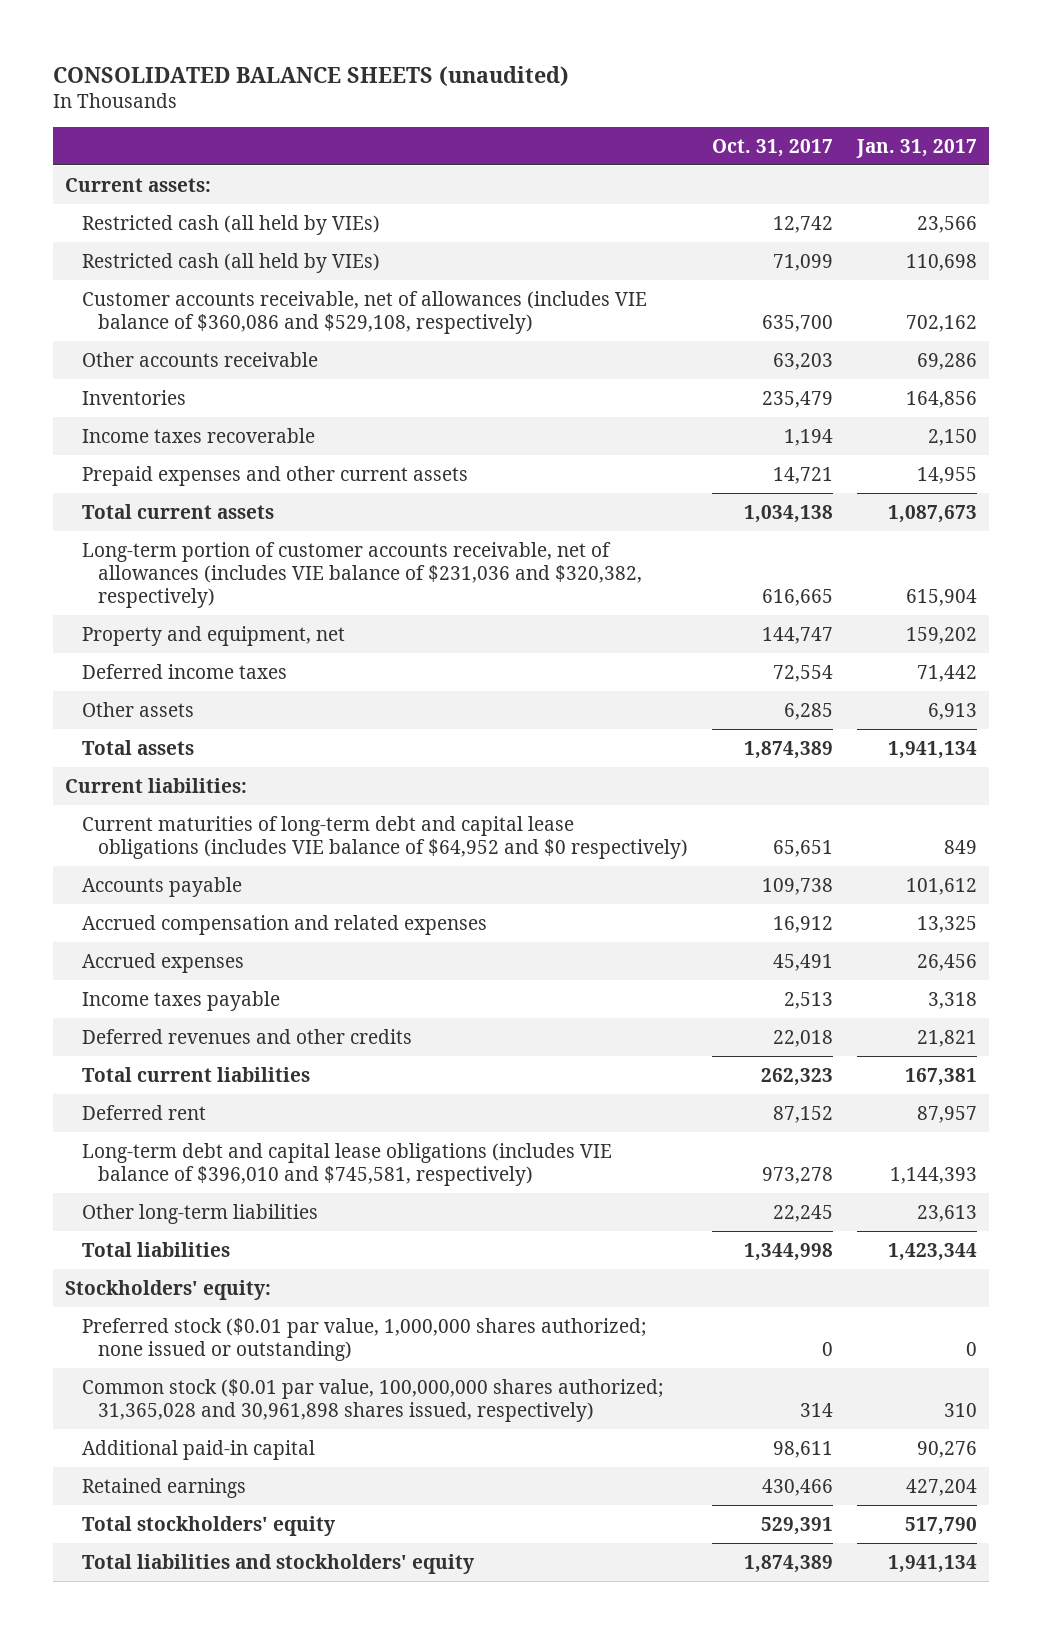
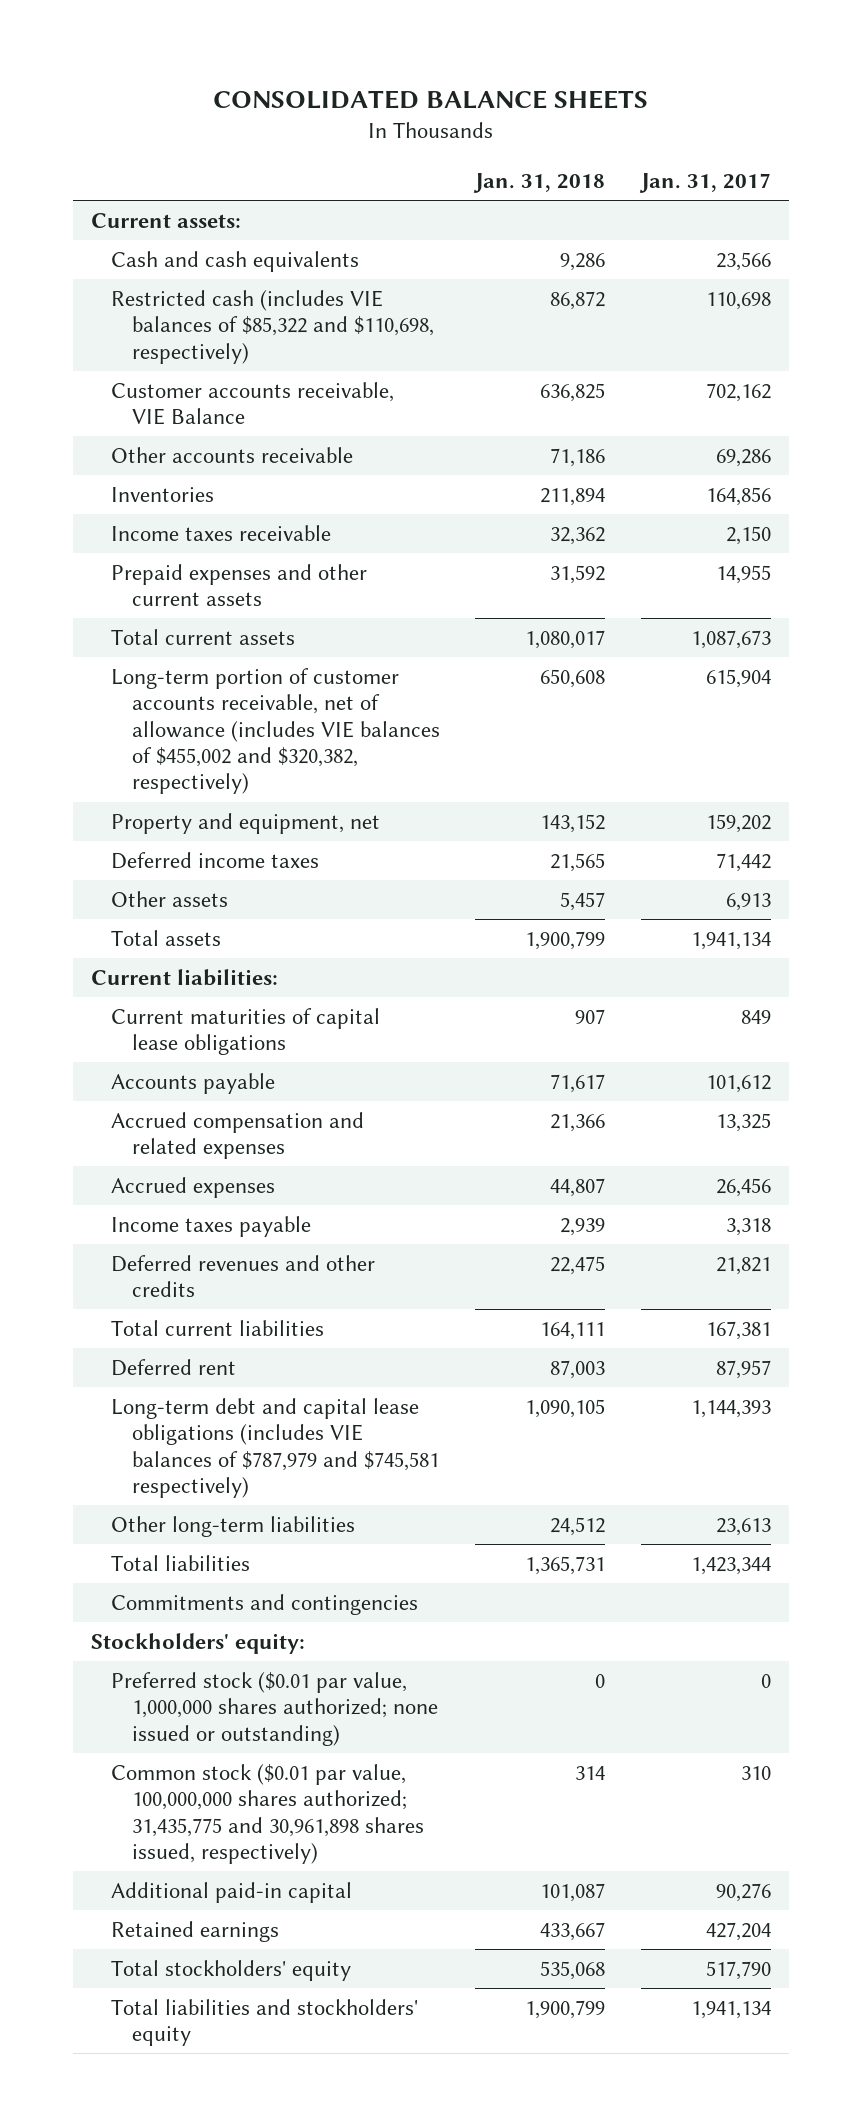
- CONSOLIDATED BALANCE SHEETS (unaudited)
+ CONSOLIDATED BALANCE SHEETS
- | Oct. 31, 2017 | Jan. 31, 2017
+ | Jan. 31, 2018 | Jan. 31, 2017
- Restricted cash (all held by VIEs) | 12,742 | 23,566
- Restricted cash (all held by VIEs) | 71,099 | 110,698
- Customer accounts receivable, net of allowances (includes VIE balance of $360,086 and $529,108, respectively) | 635,700 | 702,162
+ Cash and cash equivalents | 9,286 | 23,566
+ Restricted cash (includes VIE balances of $85,322 and $110,698, respectively) | 86,872 | 110,698
+ Customer accounts receivable, VIE Balance | 636,825 | 702,162
- Income taxes recoverable | 1,194 | 2,150
+ Income taxes receivable | 32,362 | 2,150
- Long-term portion of customer accounts receivable, net of allowances (includes VIE balance of $231,036 and $320,382, respectively) | 616,665 | 615,904
+ Long-term portion of customer accounts receivable, net of allowance (includes VIE balances of $455,002 and $320,382, respectively) | 650,608 | 615,904
- Current maturities of long-term debt and capital lease obligations (includes VIE balance of $64,952 and $0 respectively) | 65,651 | 849
+ Current maturities of capital lease obligations | 907 | 849
- Long-term debt and capital lease obligations (includes VIE balance of $396,010 and $745,581, respectively) | 973,278 | 1,144,393
+ Long-term debt and capital lease obligations (includes VIE balances of $787,979 and $745,581 respectively) | 1,090,105 | 1,144,393
+ Commitments and contingencies
- Common stock ($0.01 par value, 100,000,000 shares authorized; 31,365,028 and 30,961,898 shares issued, respectively) | 314 | 310
+ Common stock ($0.01 par value, 100,000,000 shares authorized; 31,435,775 and 30,961,898 shares issued, respectively) | 314 | 310

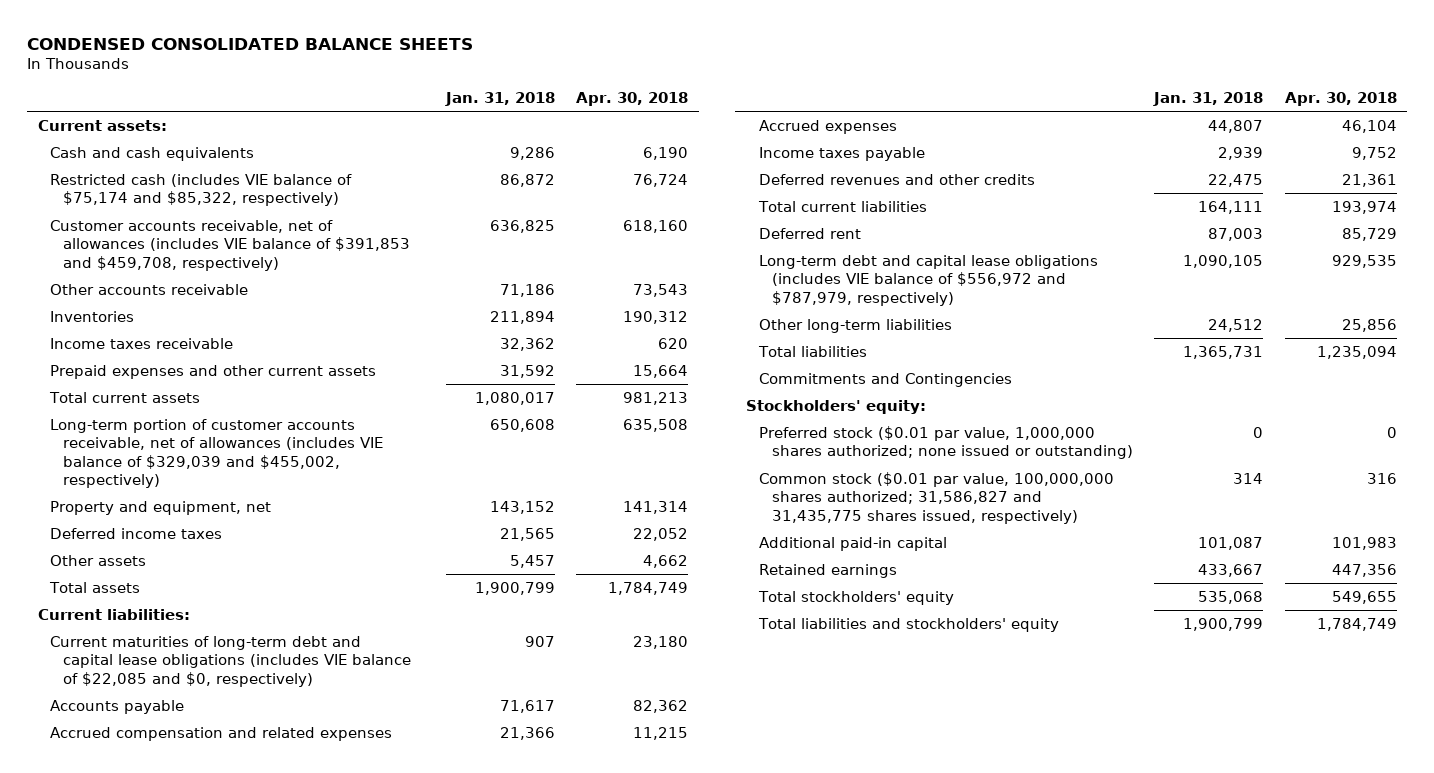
- CONSOLIDATED BALANCE SHEETS
+ CONDENSED CONSOLIDATED BALANCE SHEETS
- | Jan. 31, 2018 | Jan. 31, 2017
+ | Jan. 31, 2018 | Apr. 30, 2018
- Restricted cash (includes VIE balances of $85,322 and $110,698, respectively) | 86,872 | 110,698
- Customer accounts receivable, VIE Balance | 636,825 | 702,162
+ Restricted cash (includes VIE balance of $75,174 and $85,322, respectively) | 86,872 | 76,724
+ Customer accounts receivable, net of allowances (includes VIE balance of $391,853 and $459,708, respectively) | 636,825 | 618,160
- Long-term portion of customer accounts receivable, net of allowance (includes VIE balances of $455,002 and $320,382, respectively) | 650,608 | 615,904
+ Long-term portion of customer accounts receivable, net of allowances (includes VIE balance of $329,039 and $455,002, respectively) | 650,608 | 635,508
- Current maturities of capital lease obligations | 907 | 849
+ Current maturities of long-term debt and capital lease obligations (includes VIE balance of $22,085 and $0, respectively) | 907 | 23,180
- Long-term debt and capital lease obligations (includes VIE balances of $787,979 and $745,581 respectively) | 1,090,105 | 1,144,393
+ Long-term debt and capital lease obligations (includes VIE balance of $556,972 and $787,979, respectively) | 1,090,105 | 929,535
- Commitments and contingencies
+ Commitments and Contingencies
- Common stock ($0.01 par value, 100,000,000 shares authorized; 31,435,775 and 30,961,898 shares issued, respectively) | 314 | 310
+ Common stock ($0.01 par value, 100,000,000 shares authorized; 31,586,827 and 31,435,775 shares issued, respectively) | 314 | 316

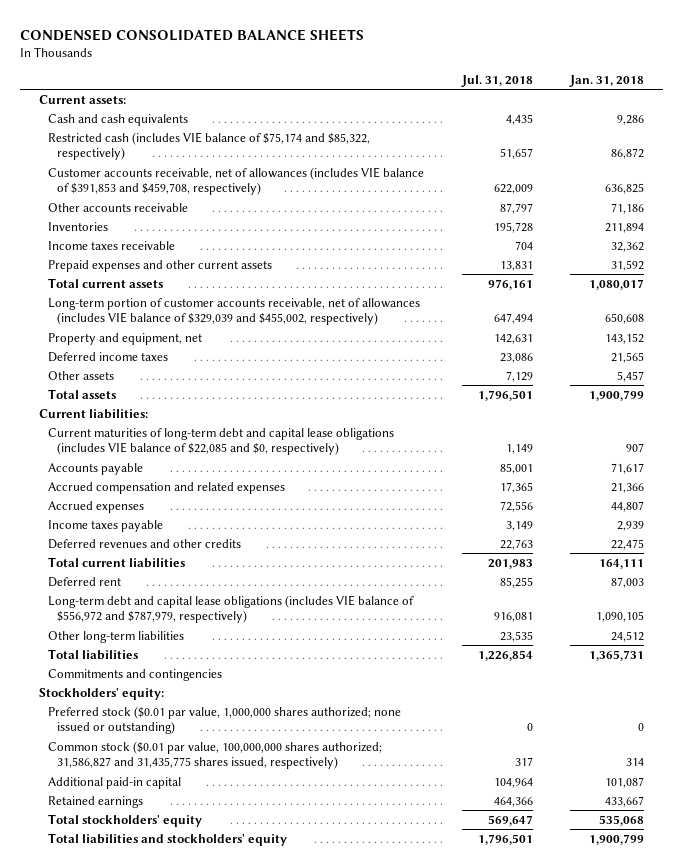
- | Jan. 31, 2018 | Apr. 30, 2018
+ | Jul. 31, 2018 | Jan. 31, 2018
- Commitments and Contingencies
+ Commitments and contingencies

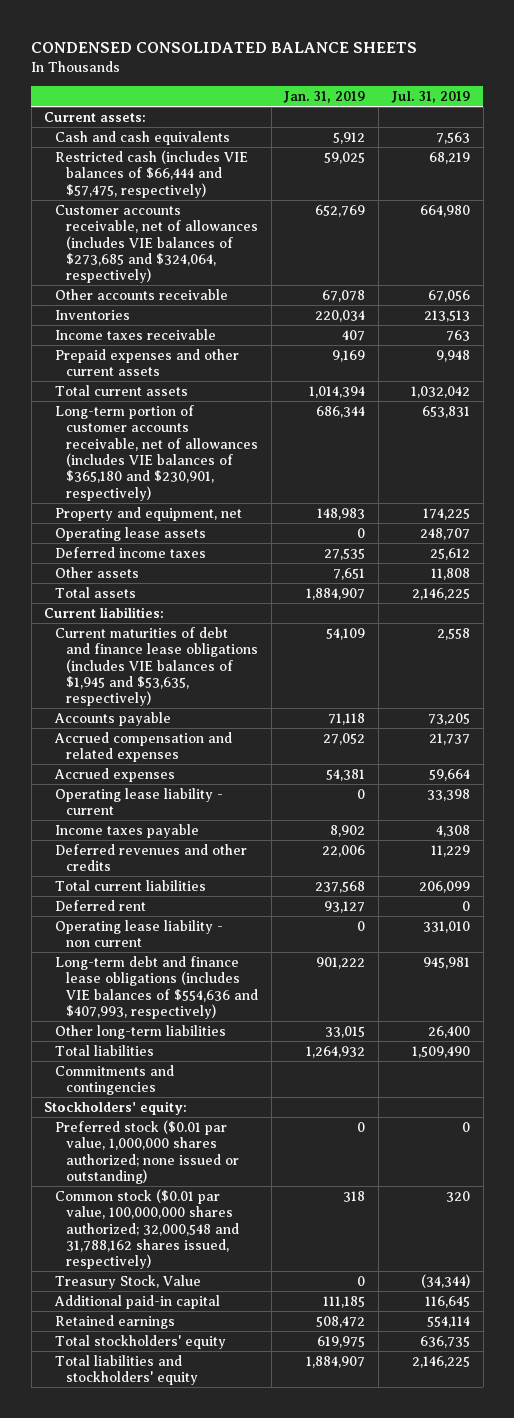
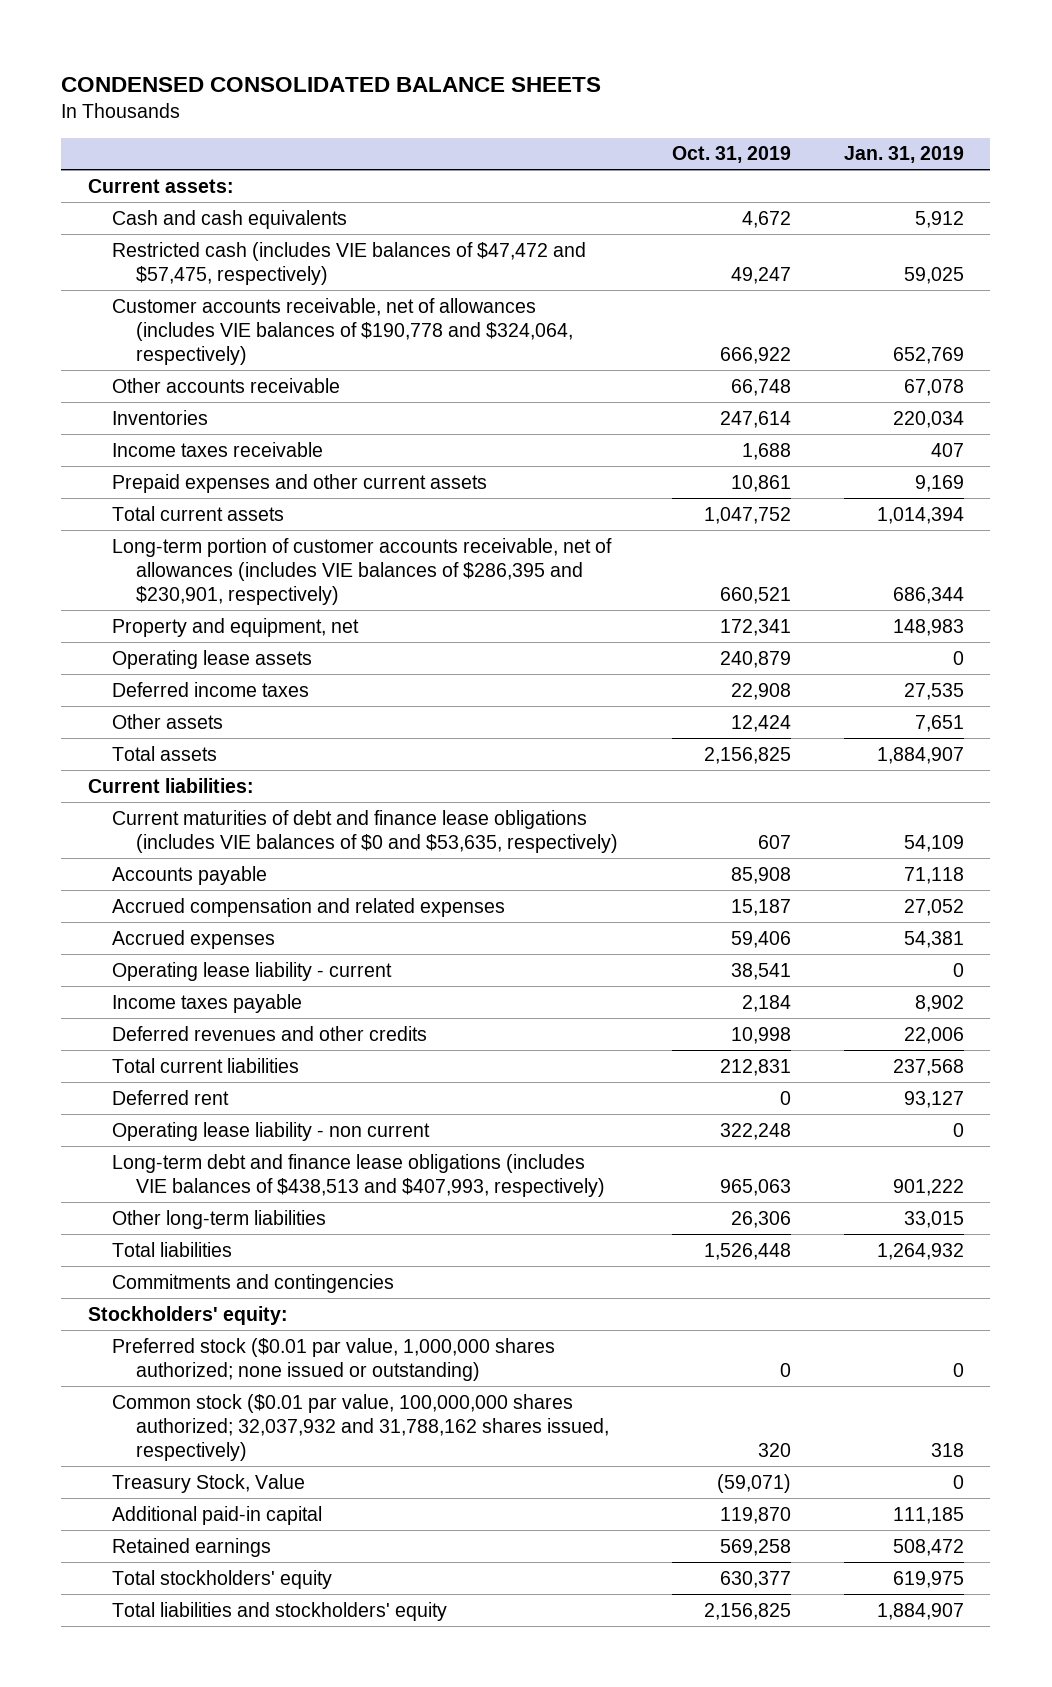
- | Jan. 31, 2019 | Jul. 31, 2019
+ | Oct. 31, 2019 | Jan. 31, 2019
- Restricted cash (includes VIE balances of $66,444 and $57,475, respectively) | 59,025 | 68,219
- Customer accounts receivable, net of allowances (includes VIE balances of $273,685 and $324,064, respectively) | 652,769 | 664,980
+ Restricted cash (includes VIE balances of $47,472 and $57,475, respectively) | 49,247 | 59,025
+ Customer accounts receivable, net of allowances (includes VIE balances of $190,778 and $324,064, respectively) | 666,922 | 652,769
- Long-term portion of customer accounts receivable, net of allowances (includes VIE balances of $365,180 and $230,901, respectively) | 686,344 | 653,831
+ Long-term portion of customer accounts receivable, net of allowances (includes VIE balances of $286,395 and $230,901, respectively) | 660,521 | 686,344
- Current maturities of debt and finance lease obligations (includes VIE balances of $1,945 and $53,635, respectively) | 54,109 | 2,558
+ Current maturities of debt and finance lease obligations (includes VIE balances of $0 and $53,635, respectively) | 607 | 54,109
- Long-term debt and finance lease obligations (includes VIE balances of $554,636 and $407,993, respectively) | 901,222 | 945,981
+ Long-term debt and finance lease obligations (includes VIE balances of $438,513 and $407,993, respectively) | 965,063 | 901,222
- Common stock ($0.01 par value, 100,000,000 shares authorized; 32,000,548 and 31,788,162 shares issued, respectively) | 318 | 320
+ Common stock ($0.01 par value, 100,000,000 shares authorized; 32,037,932 and 31,788,162 shares issued, respectively) | 320 | 318

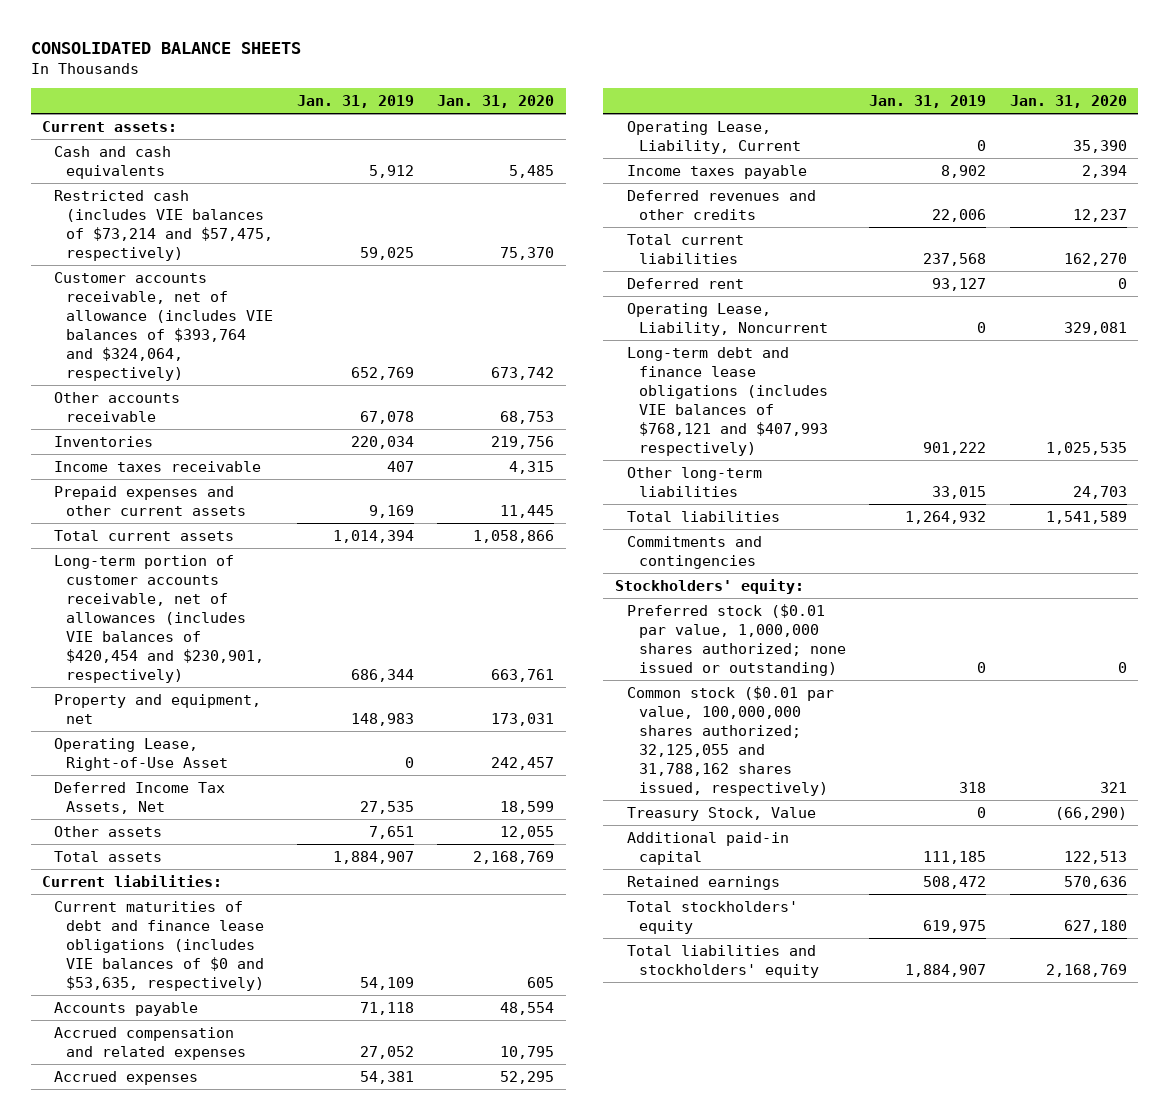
- CONDENSED CONSOLIDATED BALANCE SHEETS
+ CONSOLIDATED BALANCE SHEETS
- | Oct. 31, 2019 | Jan. 31, 2019
+ | Jan. 31, 2019 | Jan. 31, 2020
- Restricted cash (includes VIE balances of $47,472 and $57,475, respectively) | 49,247 | 59,025
- Customer accounts receivable, net of allowances (includes VIE balances of $190,778 and $324,064, respectively) | 666,922 | 652,769
+ Restricted cash (includes VIE balances of $73,214 and $57,475, respectively) | 59,025 | 75,370
+ Customer accounts receivable, net of allowance (includes VIE balances of $393,764 and $324,064, respectively) | 652,769 | 673,742
- Long-term portion of customer accounts receivable, net of allowances (includes VIE balances of $286,395 and $230,901, respectively) | 660,521 | 686,344
+ Long-term portion of customer accounts receivable, net of allowances (includes VIE balances of $420,454 and $230,901, respectively) | 686,344 | 663,761
- Operating lease assets | 240,879 | 0
- Deferred income taxes | 22,908 | 27,535
+ Operating Lease, Right-of-Use Asset | 0 | 242,457
+ Deferred Income Tax Assets, Net | 27,535 | 18,599
- Operating lease liability - current | 38,541 | 0
+ Operating Lease, Liability, Current | 0 | 35,390
- Operating lease liability - non current | 322,248 | 0
- Long-term debt and finance lease obligations (includes VIE balances of $438,513 and $407,993, respectively) | 965,063 | 901,222
+ Operating Lease, Liability, Noncurrent | 0 | 329,081
+ Long-term debt and finance lease obligations (includes VIE balances of $768,121 and $407,993 respectively) | 901,222 | 1,025,535
- Common stock ($0.01 par value, 100,000,000 shares authorized; 32,037,932 and 31,788,162 shares issued, respectively) | 320 | 318
+ Common stock ($0.01 par value, 100,000,000 shares authorized; 32,125,055 and 31,788,162 shares issued, respectively) | 318 | 321

